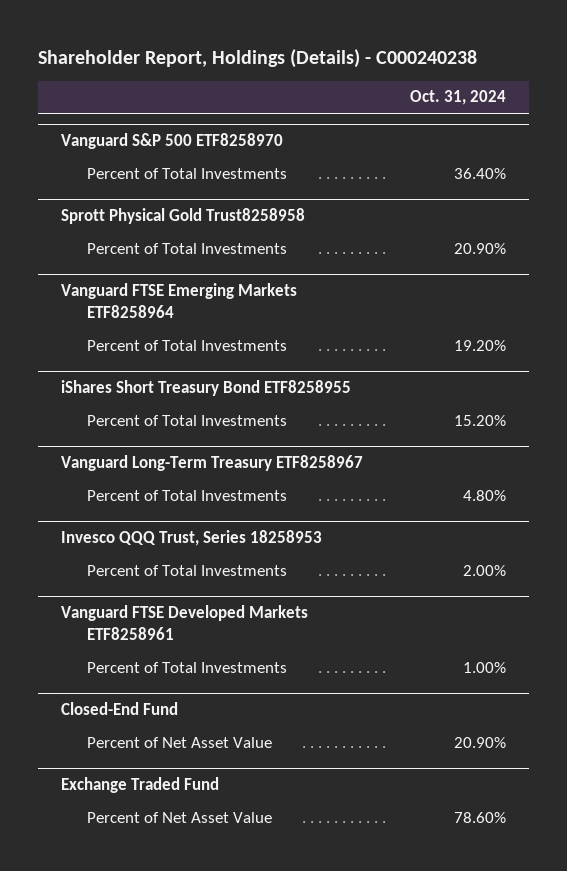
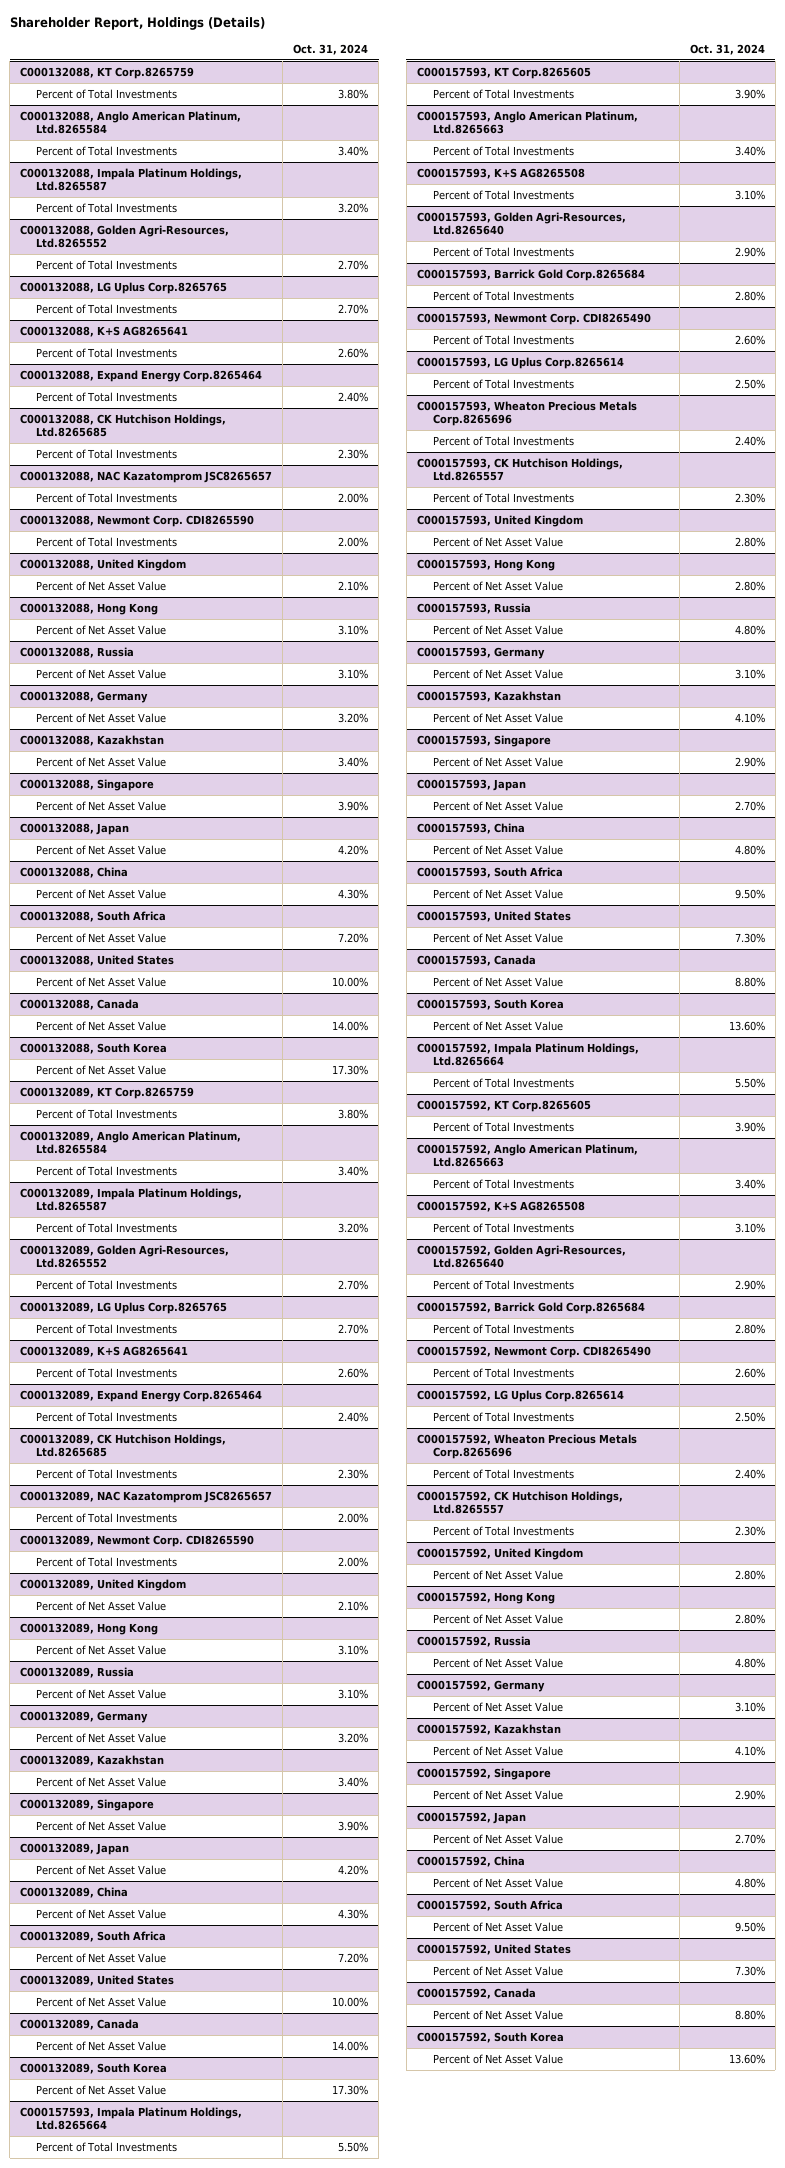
- Shareholder Report, Holdings (Details) - C000240238
+ Shareholder Report, Holdings (Details)
- Vanguard S&P 500 ETF8258970
- Percent of Total Investments | 36.40%
- Sprott Physical Gold Trust8258958
- Percent of Total Investments | 20.90%
- Vanguard FTSE Emerging Markets ETF8258964
- Percent of Total Investments | 19.20%
- iShares Short Treasury Bond ETF8258955
- Percent of Total Investments | 15.20%
- Vanguard Long-Term Treasury ETF8258967
- Percent of Total Investments | 4.80%
- Invesco QQQ Trust, Series 18258953
+ C000132088, KT Corp.8265759
+ Percent of Total Investments | 3.80%
+ C000132088, Anglo American Platinum, Ltd.8265584
+ Percent of Total Investments | 3.40%
+ C000132088, Impala Platinum Holdings, Ltd.8265587
+ Percent of Total Investments | 3.20%
+ C000132088, Golden Agri-Resources, Ltd.8265552
+ Percent of Total Investments | 2.70%
+ C000132088, LG Uplus Corp.8265765
+ Percent of Total Investments | 2.70%
+ C000132088, K+S AG8265641
+ Percent of Total Investments | 2.60%
+ C000132088, Expand Energy Corp.8265464
+ Percent of Total Investments | 2.40%
+ C000132088, CK Hutchison Holdings, Ltd.8265685
+ Percent of Total Investments | 2.30%
+ C000132088, NAC Kazatomprom JSC8265657
- Vanguard FTSE Developed Markets ETF8258961
- Percent of Total Investments | 1.00%
- Closed-End Fund
- Percent of Net Asset Value | 20.90%
- Exchange Traded Fund
- Percent of Net Asset Value | 78.60%
+ C000132088, Newmont Corp. CDI8265590
+ Percent of Total Investments | 2.00%
+ C000132088, United Kingdom
+ Percent of Net Asset Value | 2.10%
+ C000132088, Hong Kong
+ Percent of Net Asset Value | 3.10%
+ C000132088, Russia
+ Percent of Net Asset Value | 3.10%
+ C000132088, Germany
+ Percent of Net Asset Value | 3.20%
+ C000132088, Kazakhstan
+ Percent of Net Asset Value | 3.40%
+ C000132088, Singapore
+ Percent of Net Asset Value | 3.90%
+ C000132088, Japan
+ Percent of Net Asset Value | 4.20%
+ C000132088, China
+ Percent of Net Asset Value | 4.30%
+ C000132088, South Africa
+ Percent of Net Asset Value | 7.20%
+ C000132088, United States
+ Percent of Net Asset Value | 10.00%
+ C000132088, Canada
+ Percent of Net Asset Value | 14.00%
+ C000132088, South Korea
+ Percent of Net Asset Value | 17.30%
+ C000132089, KT Corp.8265759
+ Percent of Total Investments | 3.80%
+ C000132089, Anglo American Platinum, Ltd.8265584
+ Percent of Total Investments | 3.40%
+ C000132089, Impala Platinum Holdings, Ltd.8265587
+ Percent of Total Investments | 3.20%
+ C000132089, Golden Agri-Resources, Ltd.8265552
+ Percent of Total Investments | 2.70%
+ C000132089, LG Uplus Corp.8265765
+ Percent of Total Investments | 2.70%
+ C000132089, K+S AG8265641
+ Percent of Total Investments | 2.60%
+ C000132089, Expand Energy Corp.8265464
+ Percent of Total Investments | 2.40%
+ C000132089, CK Hutchison Holdings, Ltd.8265685
+ Percent of Total Investments | 2.30%
+ C000132089, NAC Kazatomprom JSC8265657
+ Percent of Total Investments | 2.00%
+ C000132089, Newmont Corp. CDI8265590
+ Percent of Total Investments | 2.00%
+ C000132089, United Kingdom
+ Percent of Net Asset Value | 2.10%
+ C000132089, Hong Kong
+ Percent of Net Asset Value | 3.10%
+ C000132089, Russia
+ Percent of Net Asset Value | 3.10%
+ C000132089, Germany
+ Percent of Net Asset Value | 3.20%
+ C000132089, Kazakhstan
+ Percent of Net Asset Value | 3.40%
+ C000132089, Singapore
+ Percent of Net Asset Value | 3.90%
+ C000132089, Japan
+ Percent of Net Asset Value | 4.20%
+ C000132089, China
+ Percent of Net Asset Value | 4.30%
+ C000132089, South Africa
+ Percent of Net Asset Value | 7.20%
+ C000132089, United States
+ Percent of Net Asset Value | 10.00%
+ C000132089, Canada
+ Percent of Net Asset Value | 14.00%
+ C000132089, South Korea
+ Percent of Net Asset Value | 17.30%
+ C000157593, Impala Platinum Holdings, Ltd.8265664
+ Percent of Total Investments | 5.50%
+ C000157593, KT Corp.8265605
+ Percent of Total Investments | 3.90%
+ C000157593, Anglo American Platinum, Ltd.8265663
+ Percent of Total Investments | 3.40%
+ C000157593, K+S AG8265508
+ Percent of Total Investments | 3.10%
+ C000157593, Golden Agri-Resources, Ltd.8265640
+ Percent of Total Investments | 2.90%
+ C000157593, Barrick Gold Corp.8265684
+ Percent of Total Investments | 2.80%
+ C000157593, Newmont Corp. CDI8265490
+ Percent of Total Investments | 2.60%
+ C000157593, LG Uplus Corp.8265614
+ Percent of Total Investments | 2.50%
+ C000157593, Wheaton Precious Metals Corp.8265696
+ Percent of Total Investments | 2.40%
+ C000157593, CK Hutchison Holdings, Ltd.8265557
+ Percent of Total Investments | 2.30%
+ C000157593, United Kingdom
+ Percent of Net Asset Value | 2.80%
+ C000157593, Hong Kong
+ Percent of Net Asset Value | 2.80%
+ C000157593, Russia
+ Percent of Net Asset Value | 4.80%
+ C000157593, Germany
+ Percent of Net Asset Value | 3.10%
+ C000157593, Kazakhstan
+ Percent of Net Asset Value | 4.10%
+ C000157593, Singapore
+ Percent of Net Asset Value | 2.90%
+ C000157593, Japan
+ Percent of Net Asset Value | 2.70%
+ C000157593, China
+ Percent of Net Asset Value | 4.80%
+ C000157593, South Africa
+ Percent of Net Asset Value | 9.50%
+ C000157593, United States
+ Percent of Net Asset Value | 7.30%
+ C000157593, Canada
+ Percent of Net Asset Value | 8.80%
+ C000157593, South Korea
+ Percent of Net Asset Value | 13.60%
+ C000157592, Impala Platinum Holdings, Ltd.8265664
+ Percent of Total Investments | 5.50%
+ C000157592, KT Corp.8265605
+ Percent of Total Investments | 3.90%
+ C000157592, Anglo American Platinum, Ltd.8265663
+ Percent of Total Investments | 3.40%
+ C000157592, K+S AG8265508
+ Percent of Total Investments | 3.10%
+ C000157592, Golden Agri-Resources, Ltd.8265640
+ Percent of Total Investments | 2.90%
+ C000157592, Barrick Gold Corp.8265684
+ Percent of Total Investments | 2.80%
+ C000157592, Newmont Corp. CDI8265490
+ Percent of Total Investments | 2.60%
+ C000157592, LG Uplus Corp.8265614
+ Percent of Total Investments | 2.50%
+ C000157592, Wheaton Precious Metals Corp.8265696
+ Percent of Total Investments | 2.40%
+ C000157592, CK Hutchison Holdings, Ltd.8265557
+ Percent of Total Investments | 2.30%
+ C000157592, United Kingdom
+ Percent of Net Asset Value | 2.80%
+ C000157592, Hong Kong
+ Percent of Net Asset Value | 2.80%
+ C000157592, Russia
+ Percent of Net Asset Value | 4.80%
+ C000157592, Germany
+ Percent of Net Asset Value | 3.10%
+ C000157592, Kazakhstan
+ Percent of Net Asset Value | 4.10%
+ C000157592, Singapore
+ Percent of Net Asset Value | 2.90%
+ C000157592, Japan
+ Percent of Net Asset Value | 2.70%
+ C000157592, China
+ Percent of Net Asset Value | 4.80%
+ C000157592, South Africa
+ Percent of Net Asset Value | 9.50%
+ C000157592, United States
+ Percent of Net Asset Value | 7.30%
+ C000157592, Canada
+ Percent of Net Asset Value | 8.80%
+ C000157592, South Korea
+ Percent of Net Asset Value | 13.60%

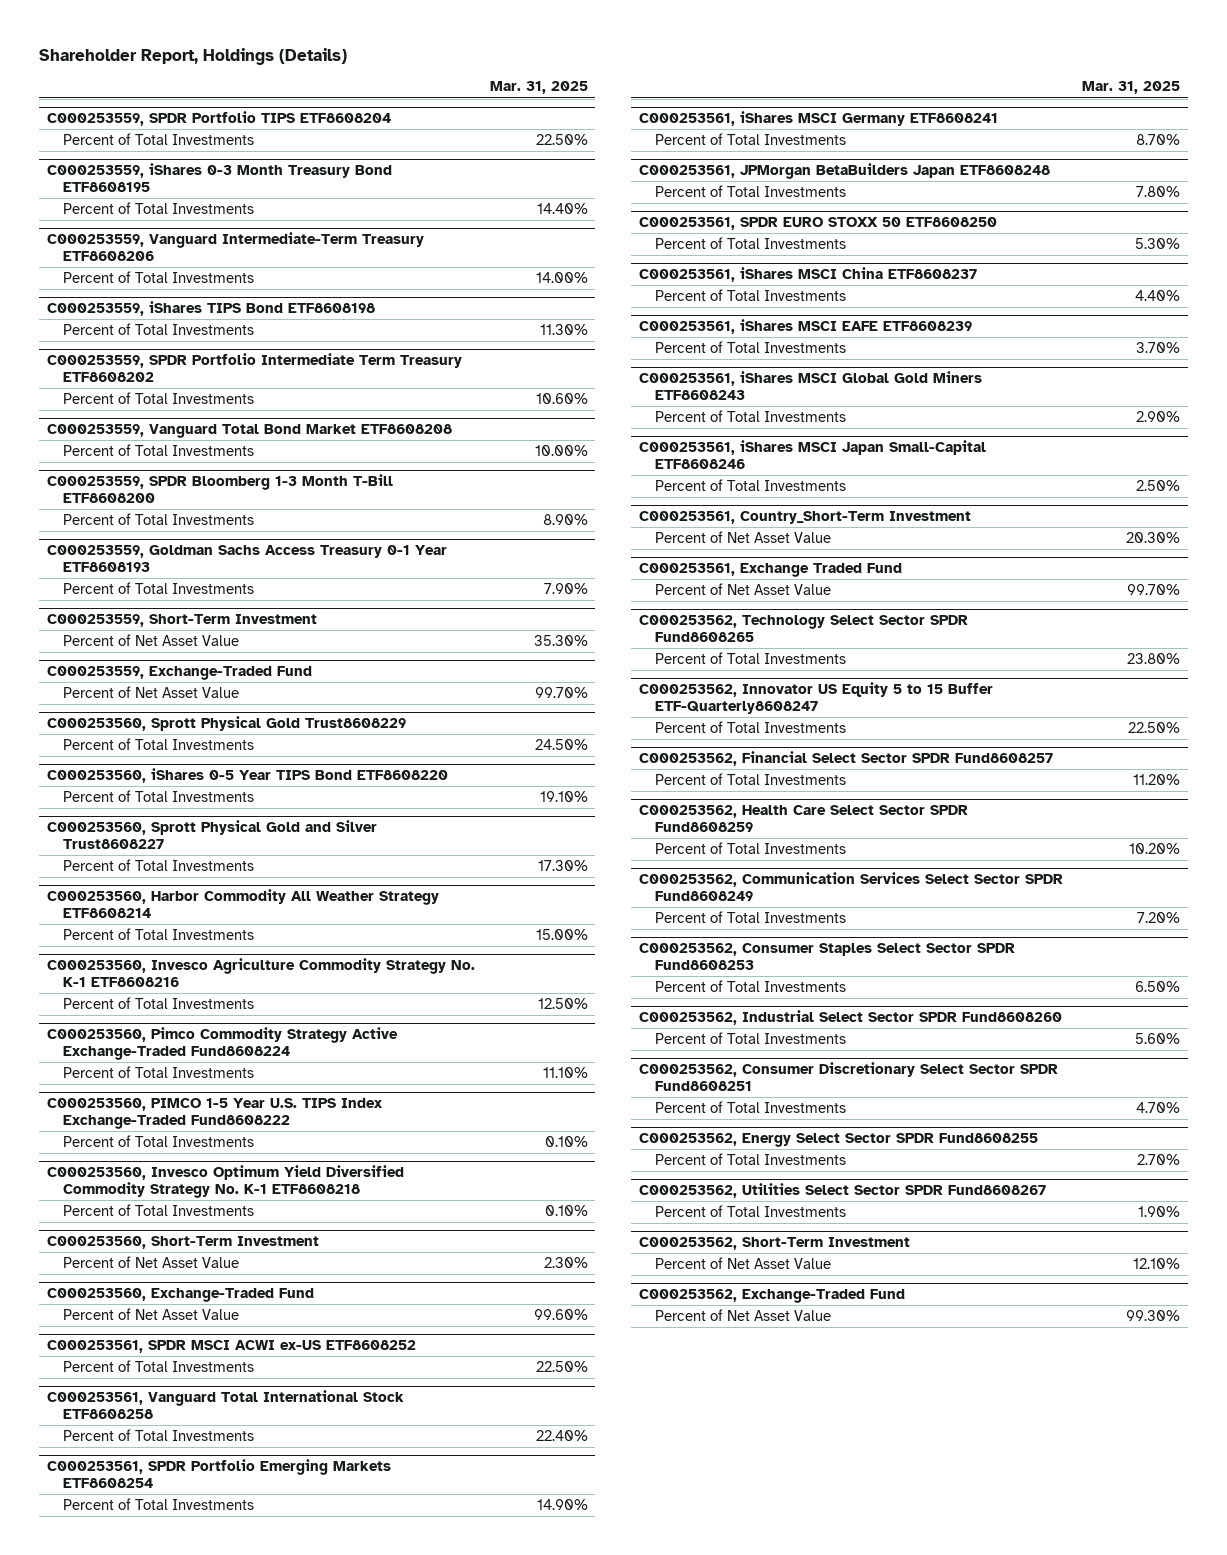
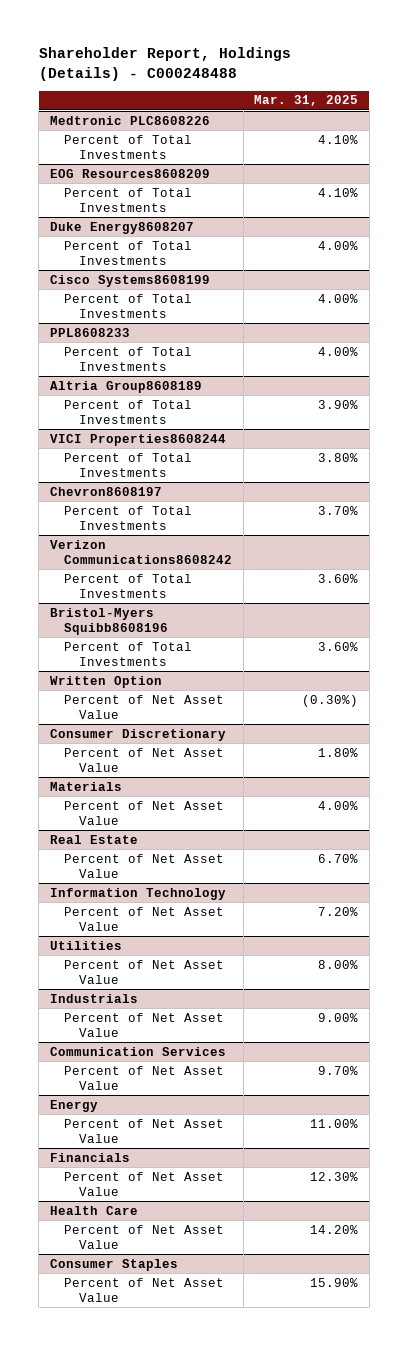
- Shareholder Report, Holdings (Details)
+ Shareholder Report, Holdings (Details) - C000248488
- C000253559, SPDR Portfolio TIPS ETF8608204
- Percent of Total Investments | 22.50%
- C000253559, iShares 0-3 Month Treasury Bond ETF8608195
- Percent of Total Investments | 14.40%
- C000253559, Vanguard Intermediate-Term Treasury ETF8608206
- Percent of Total Investments | 14.00%
- C000253559, iShares TIPS Bond ETF8608198
- Percent of Total Investments | 11.30%
- C000253559, SPDR Portfolio Intermediate Term Treasury ETF8608202
- Percent of Total Investments | 10.60%
- C000253559, Vanguard Total Bond Market ETF8608208
- Percent of Total Investments | 10.00%
- C000253559, SPDR Bloomberg 1-3 Month T-Bill ETF8608200
- Percent of Total Investments | 8.90%
- C000253559, Goldman Sachs Access Treasury 0-1 Year ETF8608193
- Percent of Total Investments | 7.90%
- C000253559, Short-Term Investment
- Percent of Net Asset Value | 35.30%
- C000253559, Exchange-Traded Fund
- Percent of Net Asset Value | 99.70%
- C000253560, Sprott Physical Gold Trust8608229
- Percent of Total Investments | 24.50%
- C000253560, iShares 0-5 Year TIPS Bond ETF8608220
- Percent of Total Investments | 19.10%
- C000253560, Sprott Physical Gold and Silver Trust8608227
- Percent of Total Investments | 17.30%
- C000253560, Harbor Commodity All Weather Strategy ETF8608214
- Percent of Total Investments | 15.00%
- C000253560, Invesco Agriculture Commodity Strategy No. K-1 ETF8608216
- Percent of Total Investments | 12.50%
- C000253560, Pimco Commodity Strategy Active Exchange-Traded Fund8608224
- Percent of Total Investments | 11.10%
- C000253560, PIMCO 1-5 Year U.S. TIPS Index Exchange-Traded Fund8608222
- Percent of Total Investments | 0.10%
- C000253560, Invesco Optimum Yield Diversified Commodity Strategy No. K-1 ETF8608218
- Percent of Total Investments | 0.10%
- C000253560, Short-Term Investment
- Percent of Net Asset Value | 2.30%
- C000253560, Exchange-Traded Fund
- Percent of Net Asset Value | 99.60%
- C000253561, SPDR MSCI ACWI ex-US ETF8608252
- Percent of Total Investments | 22.50%
- C000253561, Vanguard Total International Stock ETF8608258
- Percent of Total Investments | 22.40%
- C000253561, SPDR Portfolio Emerging Markets ETF8608254
- Percent of Total Investments | 14.90%
- C000253561, iShares MSCI Germany ETF8608241
- Percent of Total Investments | 8.70%
- C000253561, JPMorgan BetaBuilders Japan ETF8608248
- Percent of Total Investments | 7.80%
- C000253561, SPDR EURO STOXX 50 ETF8608250
- Percent of Total Investments | 5.30%
- C000253561, iShares MSCI China ETF8608237
- Percent of Total Investments | 4.40%
- C000253561, iShares MSCI EAFE ETF8608239
+ Medtronic PLC8608226
+ Percent of Total Investments | 4.10%
+ EOG Resources8608209
+ Percent of Total Investments | 4.10%
+ Duke Energy8608207
+ Percent of Total Investments | 4.00%
+ Cisco Systems8608199
+ Percent of Total Investments | 4.00%
+ PPL8608233
+ Percent of Total Investments | 4.00%
+ Altria Group8608189
+ Percent of Total Investments | 3.90%
+ VICI Properties8608244
+ Percent of Total Investments | 3.80%
+ Chevron8608197
- C000253561, iShares MSCI Global Gold Miners ETF8608243
- Percent of Total Investments | 2.90%
- C000253561, iShares MSCI Japan Small-Capital ETF8608246
- Percent of Total Investments | 2.50%
- C000253561, Country_Short-Term Investment
- Percent of Net Asset Value | 20.30%
- C000253561, Exchange Traded Fund
- Percent of Net Asset Value | 99.70%
- C000253562, Technology Select Sector SPDR Fund8608265
- Percent of Total Investments | 23.80%
- C000253562, Innovator US Equity 5 to 15 Buffer ETF-Quarterly8608247
- Percent of Total Investments | 22.50%
- C000253562, Financial Select Sector SPDR Fund8608257
- Percent of Total Investments | 11.20%
- C000253562, Health Care Select Sector SPDR Fund8608259
- Percent of Total Investments | 10.20%
- C000253562, Communication Services Select Sector SPDR Fund8608249
- Percent of Total Investments | 7.20%
- C000253562, Consumer Staples Select Sector SPDR Fund8608253
- Percent of Total Investments | 6.50%
- C000253562, Industrial Select Sector SPDR Fund8608260
- Percent of Total Investments | 5.60%
- C000253562, Consumer Discretionary Select Sector SPDR Fund8608251
- Percent of Total Investments | 4.70%
- C000253562, Energy Select Sector SPDR Fund8608255
- Percent of Total Investments | 2.70%
- C000253562, Utilities Select Sector SPDR Fund8608267
- Percent of Total Investments | 1.90%
- C000253562, Short-Term Investment
- Percent of Net Asset Value | 12.10%
- C000253562, Exchange-Traded Fund
- Percent of Net Asset Value | 99.30%
+ Verizon Communications8608242
+ Percent of Total Investments | 3.60%
+ Bristol-Myers Squibb8608196
+ Percent of Total Investments | 3.60%
+ Written Option
+ Percent of Net Asset Value | (0.30%)
+ Consumer Discretionary
+ Percent of Net Asset Value | 1.80%
+ Materials
+ Percent of Net Asset Value | 4.00%
+ Real Estate
+ Percent of Net Asset Value | 6.70%
+ Information Technology
+ Percent of Net Asset Value | 7.20%
+ Utilities
+ Percent of Net Asset Value | 8.00%
+ Industrials
+ Percent of Net Asset Value | 9.00%
+ Communication Services
+ Percent of Net Asset Value | 9.70%
+ Energy
+ Percent of Net Asset Value | 11.00%
+ Financials
+ Percent of Net Asset Value | 12.30%
+ Health Care
+ Percent of Net Asset Value | 14.20%
+ Consumer Staples
+ Percent of Net Asset Value | 15.90%

